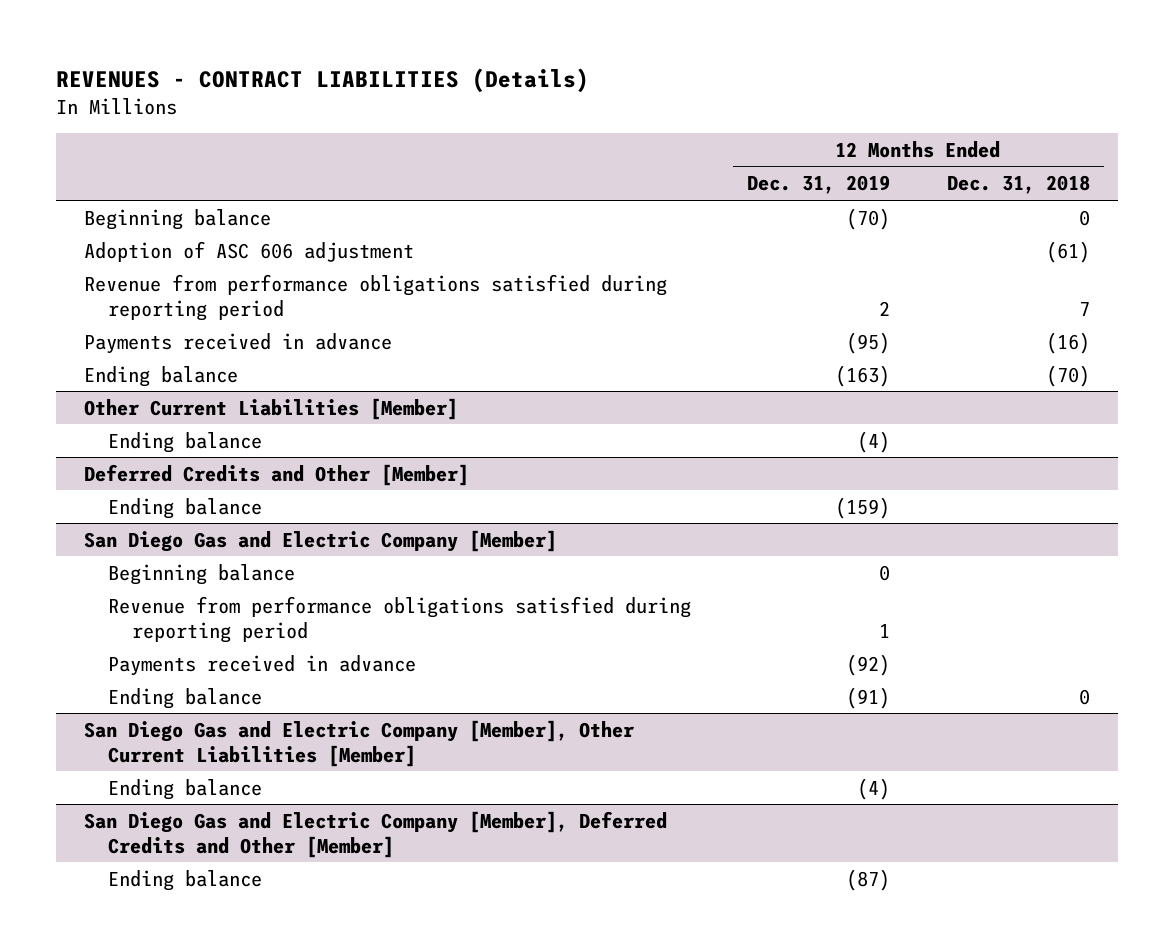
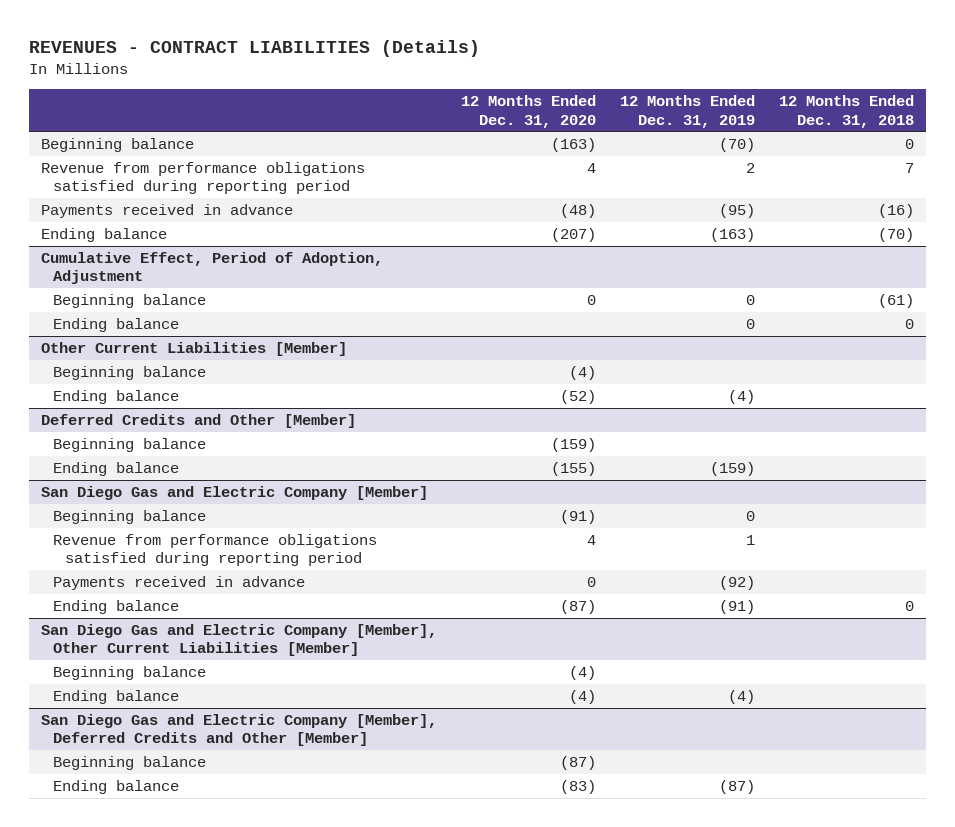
- | 12 Months Ended Dec. 31, 2019 | 12 Months Ended Dec. 31, 2018
+ | 12 Months Ended Dec. 31, 2020 | 12 Months Ended Dec. 31, 2019 | 12 Months Ended Dec. 31, 2018
- Adoption of ASC 606 adjustment | | (61)
+ Cumulative Effect, Period of Adoption, Adjustment
+ Beginning balance | 0 | 0 | (61)
+ Ending balance | | 0 | 0
@ Other Current Liabilities [Member]
+ Beginning balance | (4) | |
@ Deferred Credits and Other [Member]
+ Beginning balance | (159) | |
@ San Diego Gas and Electric Company [Member], Other Current Liabilities [Member]
+ Beginning balance | (4) | |
@ San Diego Gas and Electric Company [Member], Deferred Credits and Other [Member]
+ Beginning balance | (87) | |

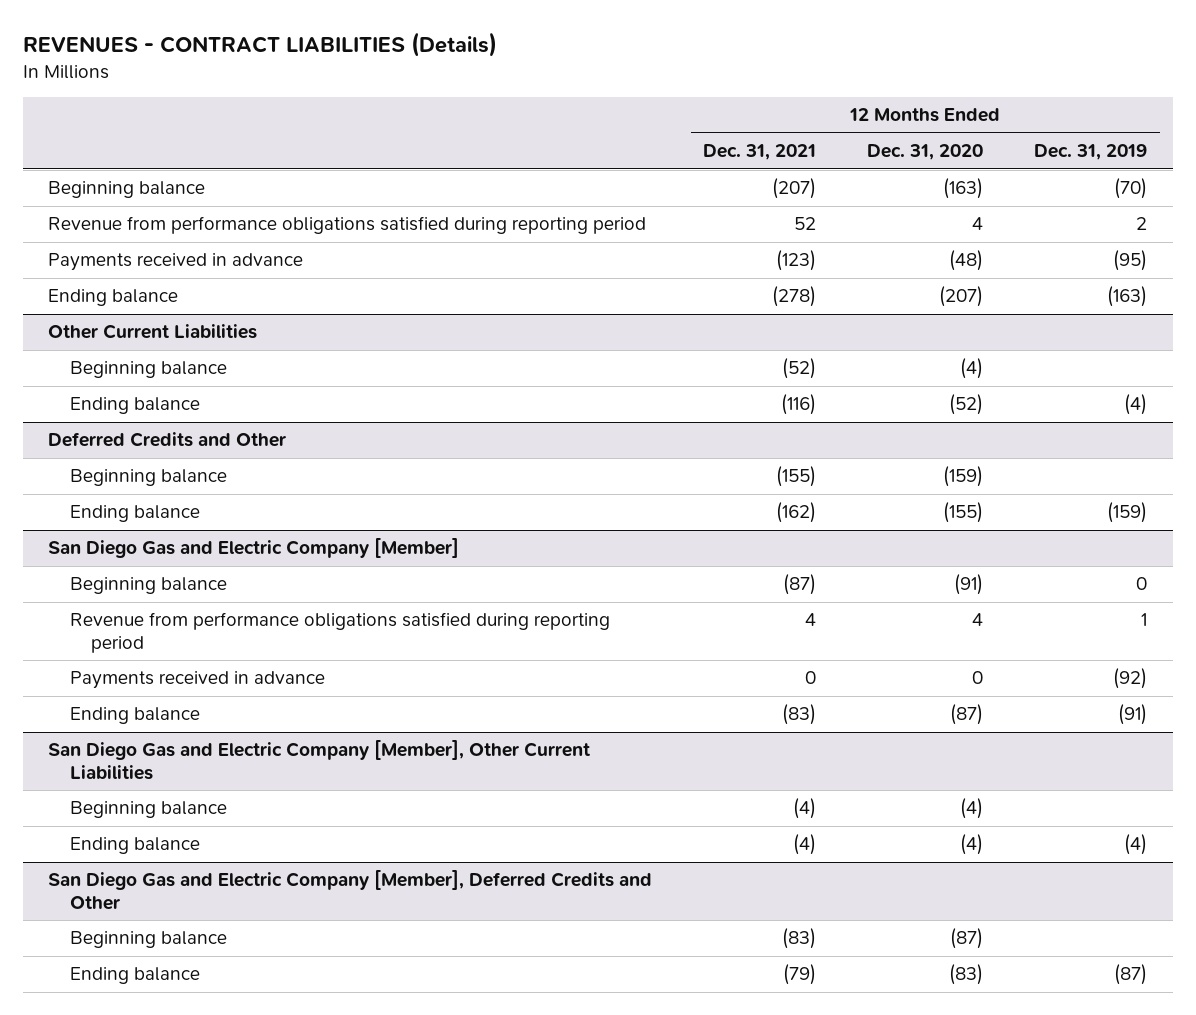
- | 12 Months Ended Dec. 31, 2020 | 12 Months Ended Dec. 31, 2019 | 12 Months Ended Dec. 31, 2018
+ | 12 Months Ended Dec. 31, 2021 | 12 Months Ended Dec. 31, 2020 | 12 Months Ended Dec. 31, 2019
- Cumulative Effect, Period of Adoption, Adjustment
- Beginning balance | 0 | 0 | (61)
- Ending balance | | 0 | 0
- Other Current Liabilities [Member]
+ Other Current Liabilities
- Deferred Credits and Other [Member]
+ Deferred Credits and Other
- San Diego Gas and Electric Company [Member], Other Current Liabilities [Member]
+ San Diego Gas and Electric Company [Member], Other Current Liabilities
- San Diego Gas and Electric Company [Member], Deferred Credits and Other [Member]
+ San Diego Gas and Electric Company [Member], Deferred Credits and Other

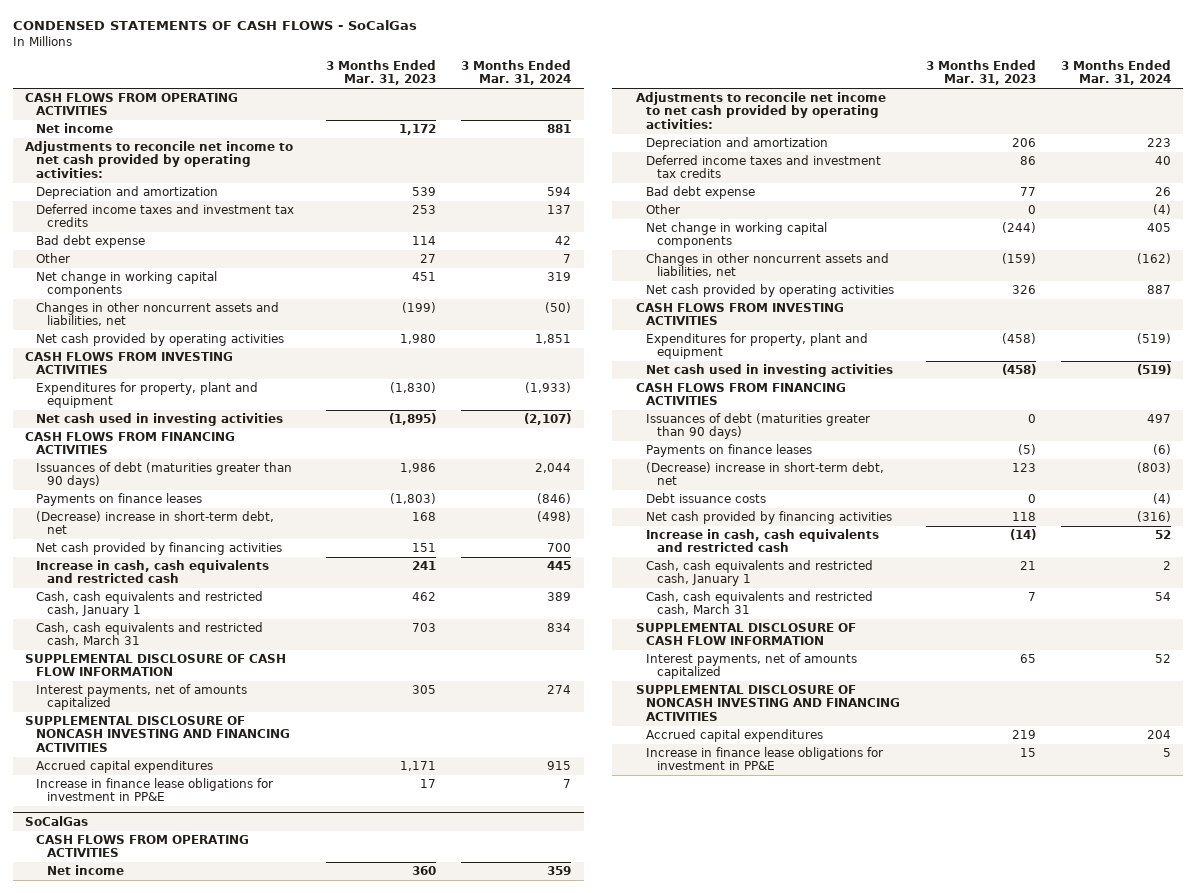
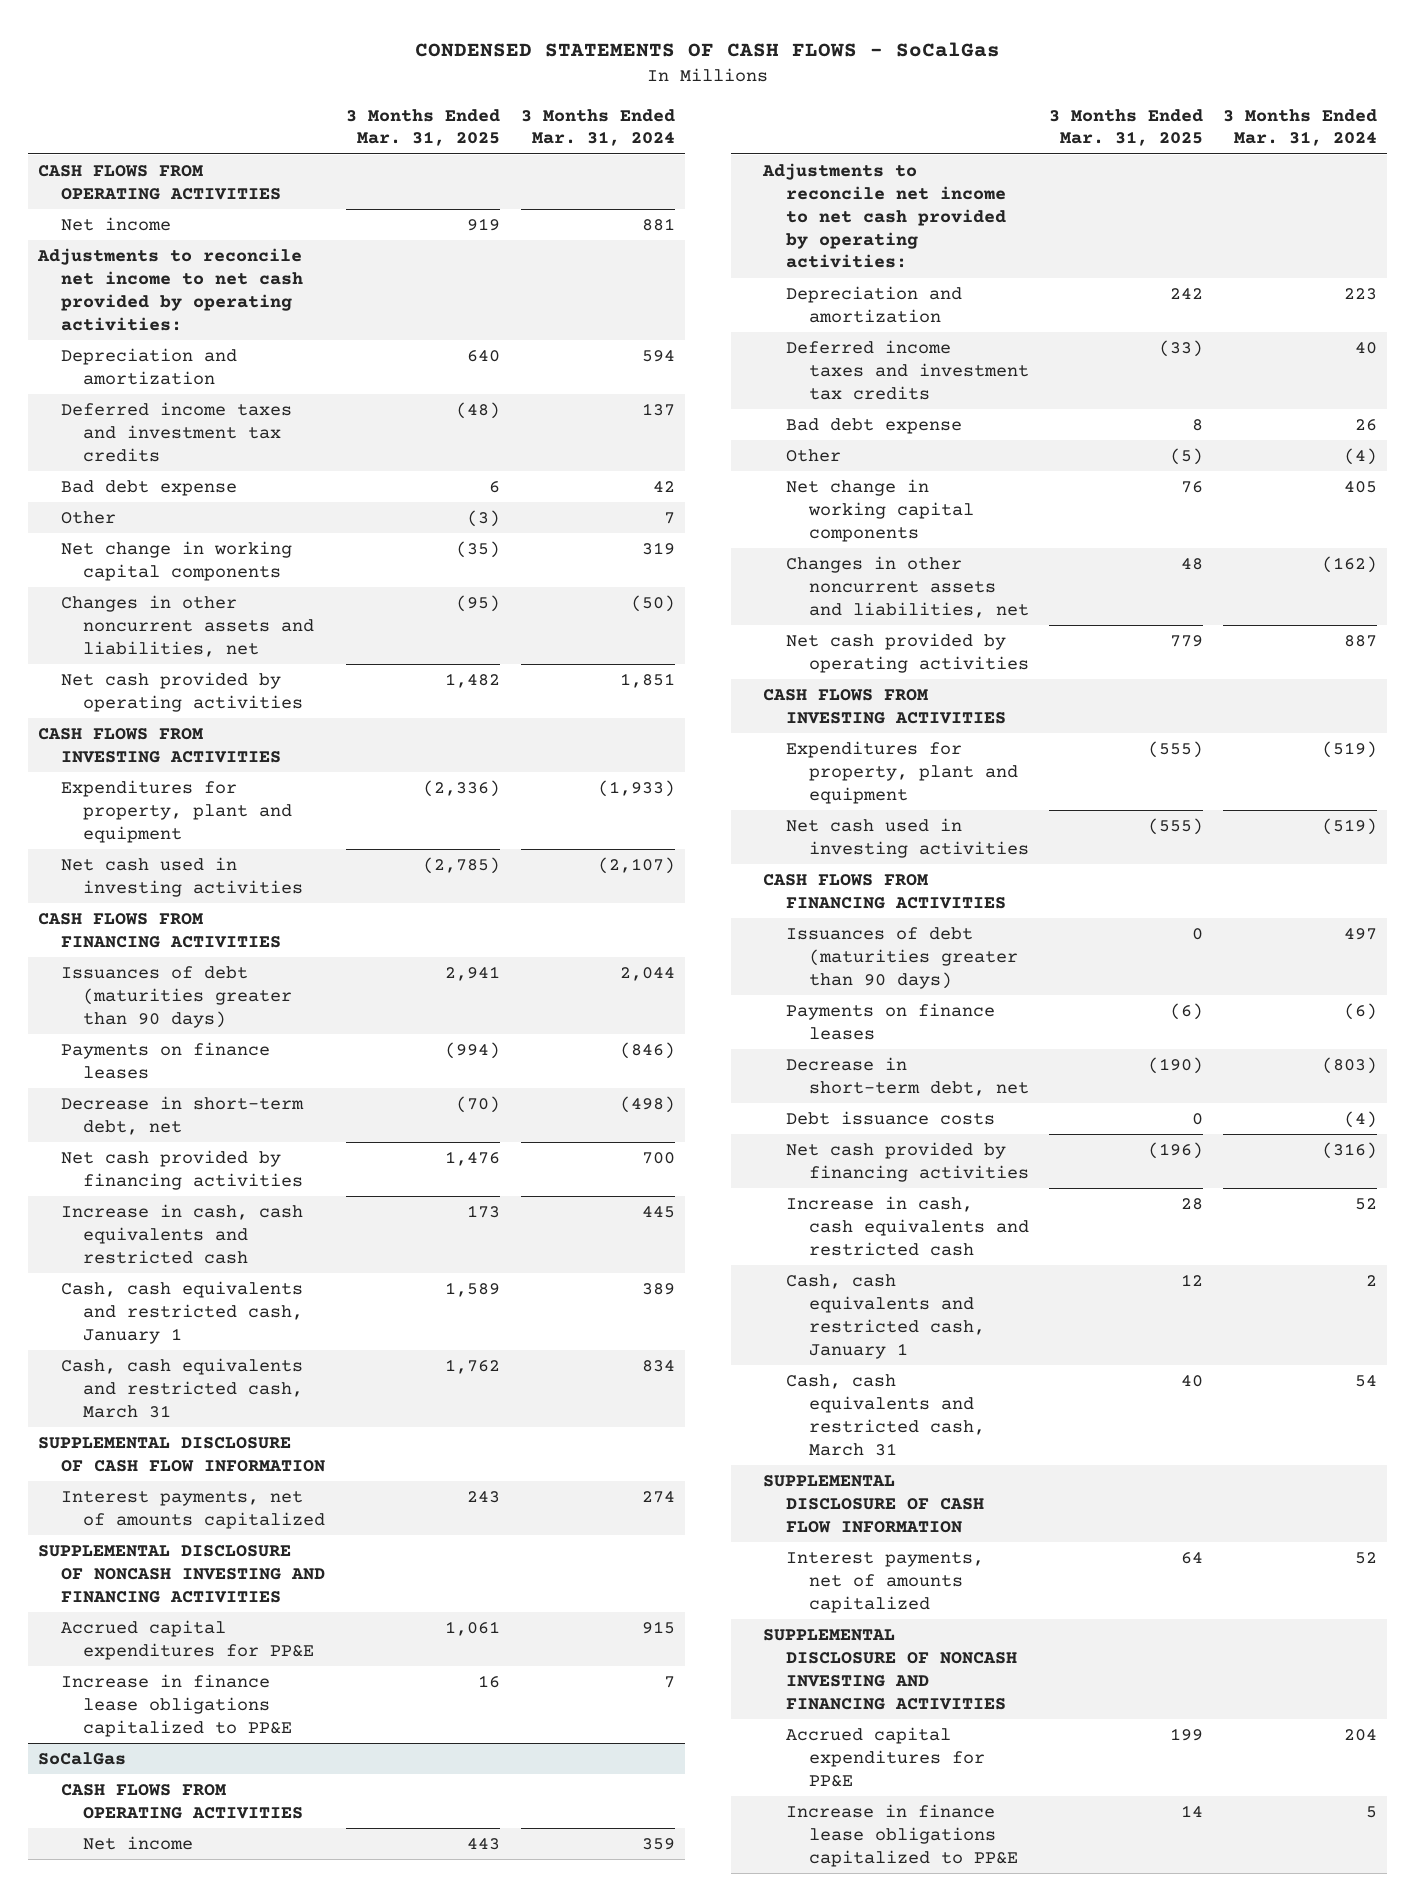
- | 3 Months Ended Mar. 31, 2023 | 3 Months Ended Mar. 31, 2024
+ | 3 Months Ended Mar. 31, 2025 | 3 Months Ended Mar. 31, 2024
- (Decrease) increase in short-term debt, net | 168 | (498)
+ Decrease in short-term debt, net | (70) | (498)
- Accrued capital expenditures | 1,171 | 915
- Increase in finance lease obligations for investment in PP&E | 17 | 7
+ Accrued capital expenditures for PP&E | 1,061 | 915
+ Increase in finance lease obligations capitalized to PP&E | 16 | 7
@ SoCalGas
- (Decrease) increase in short-term debt, net | 123 | (803)
+ Decrease in short-term debt, net | (190) | (803)
- Accrued capital expenditures | 219 | 204
- Increase in finance lease obligations for investment in PP&E | 15 | 5
+ Accrued capital expenditures for PP&E | 199 | 204
+ Increase in finance lease obligations capitalized to PP&E | 14 | 5

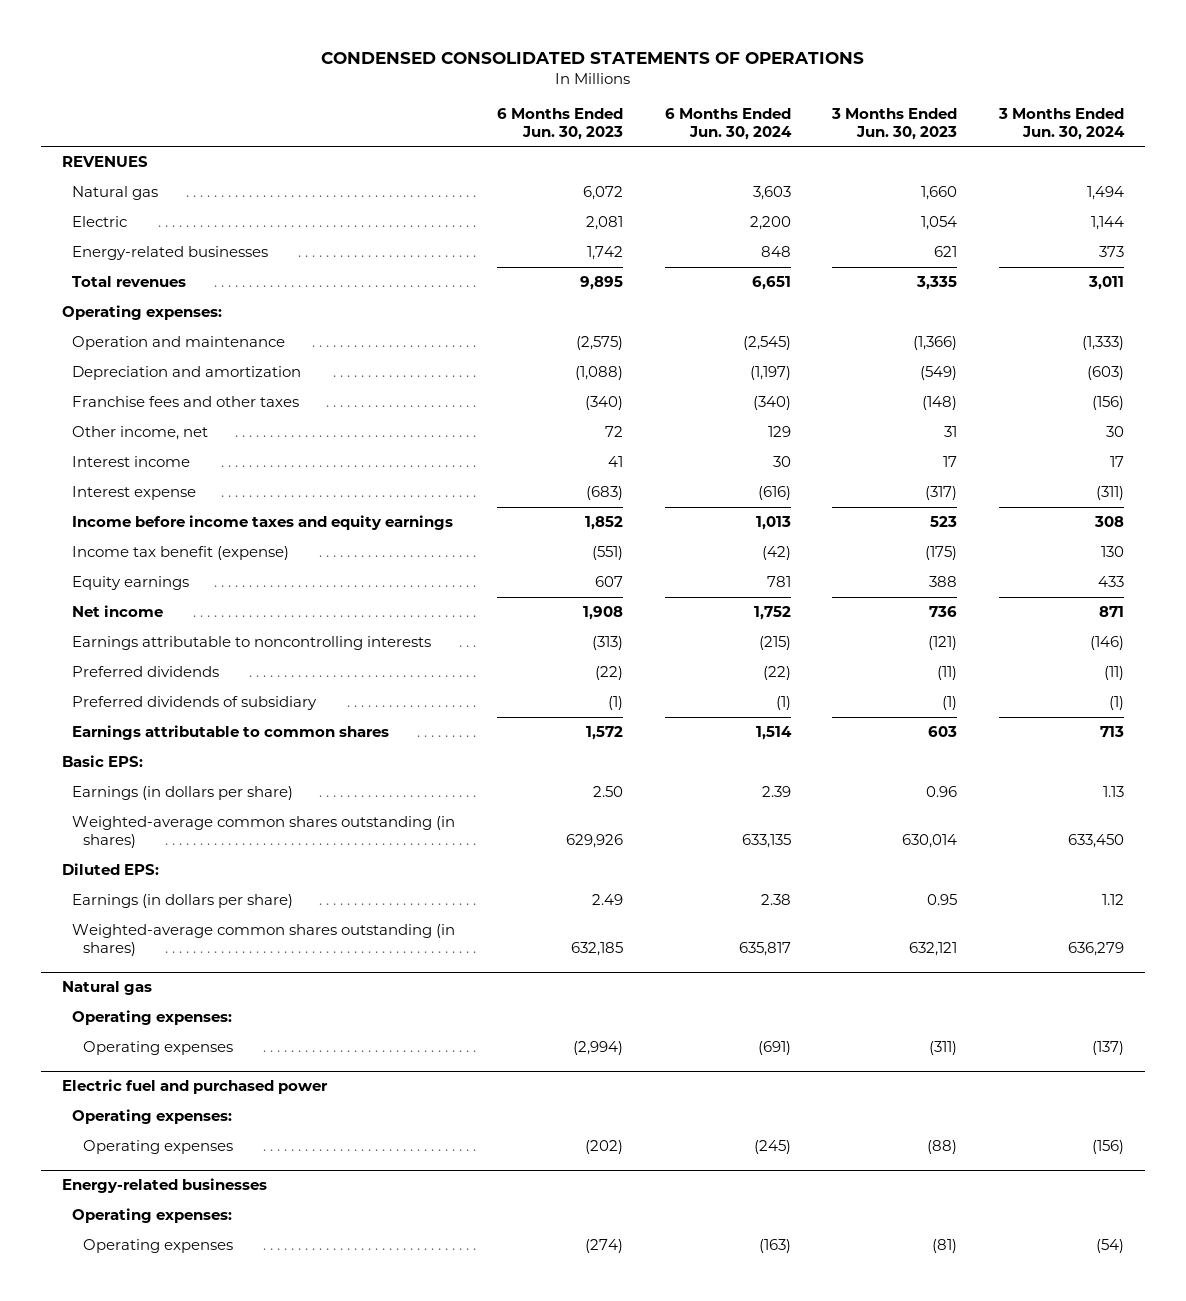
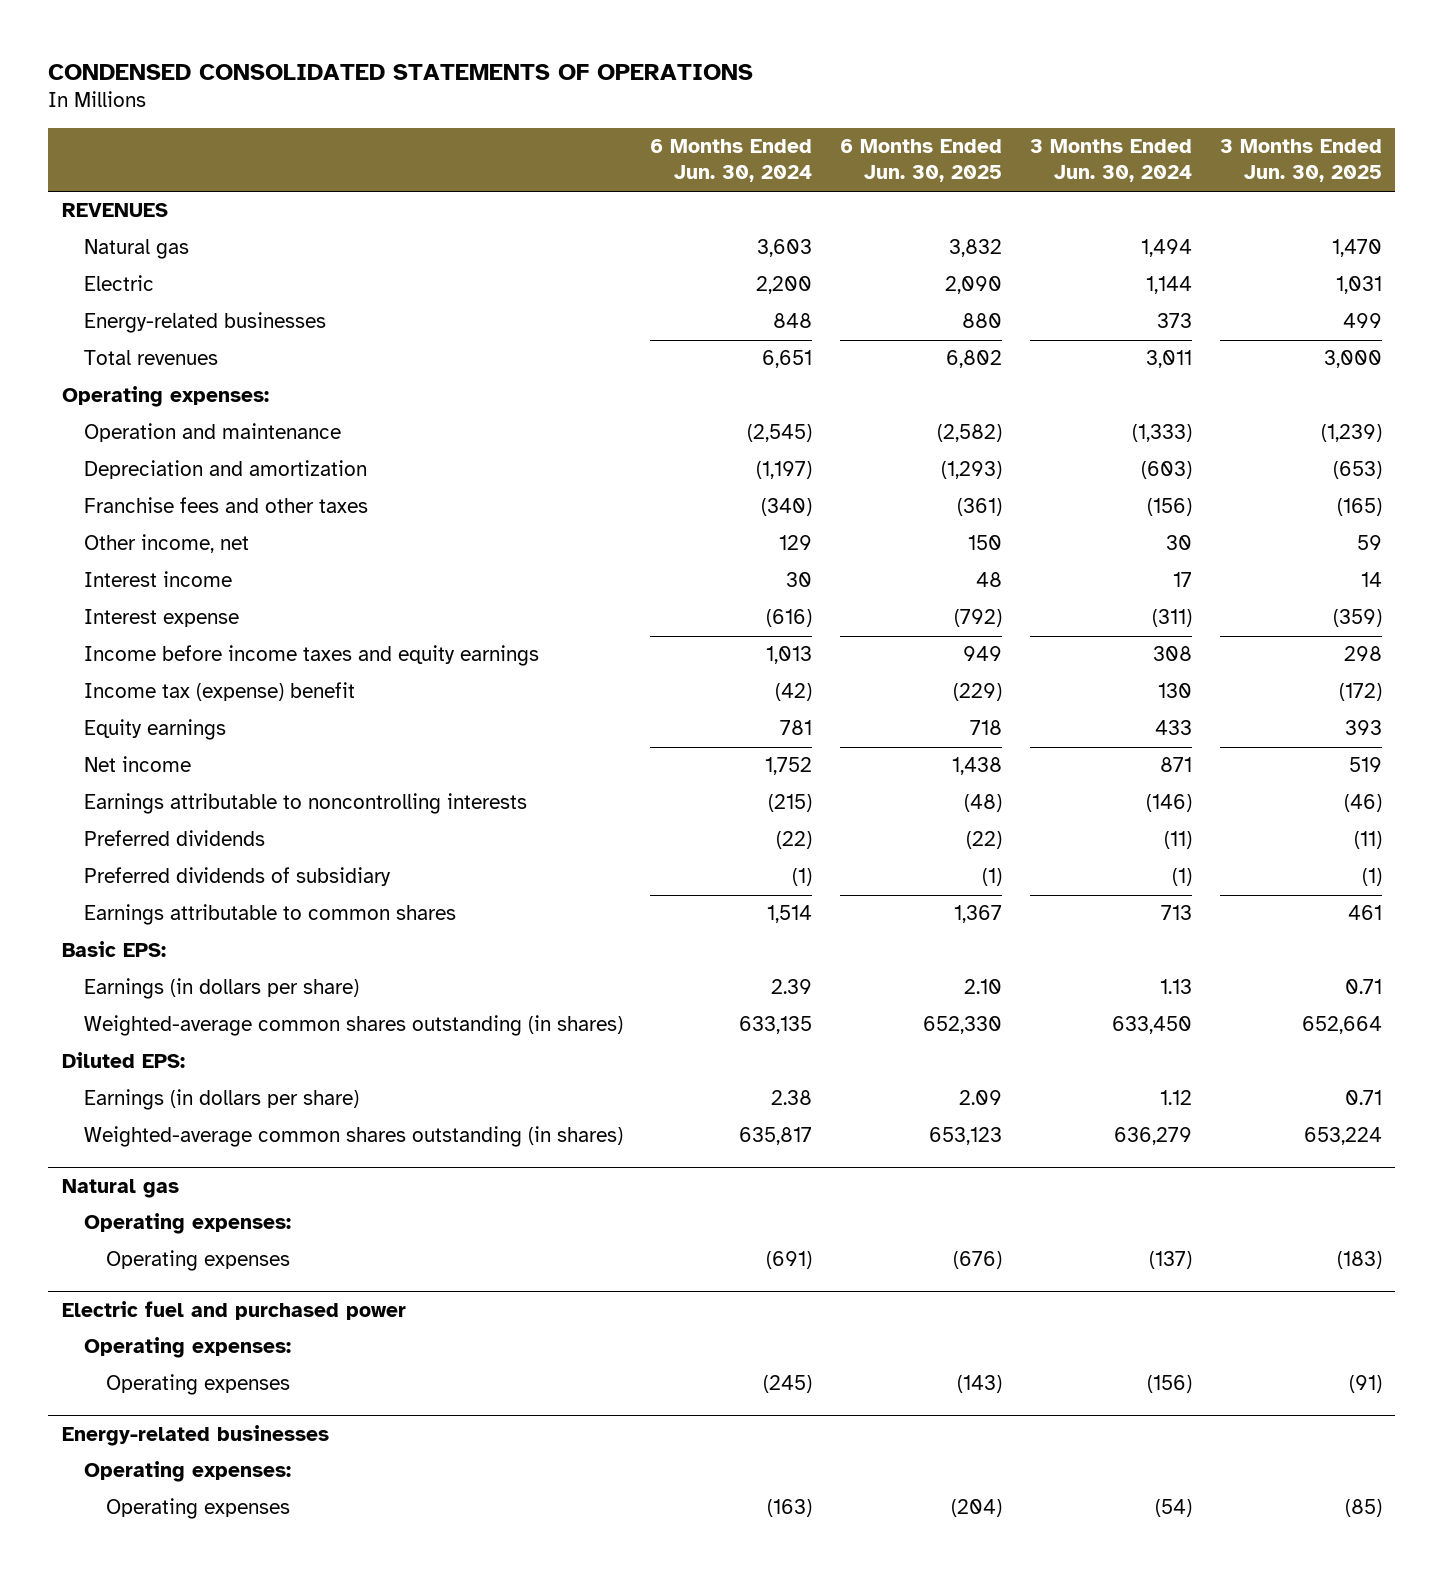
- | 6 Months Ended Jun. 30, 2023 | 6 Months Ended Jun. 30, 2024 | 3 Months Ended Jun. 30, 2023 | 3 Months Ended Jun. 30, 2024
+ | 6 Months Ended Jun. 30, 2024 | 6 Months Ended Jun. 30, 2025 | 3 Months Ended Jun. 30, 2024 | 3 Months Ended Jun. 30, 2025
- Income tax benefit (expense) | (551) | (42) | (175) | 130
+ Income tax (expense) benefit | (42) | (229) | 130 | (172)

